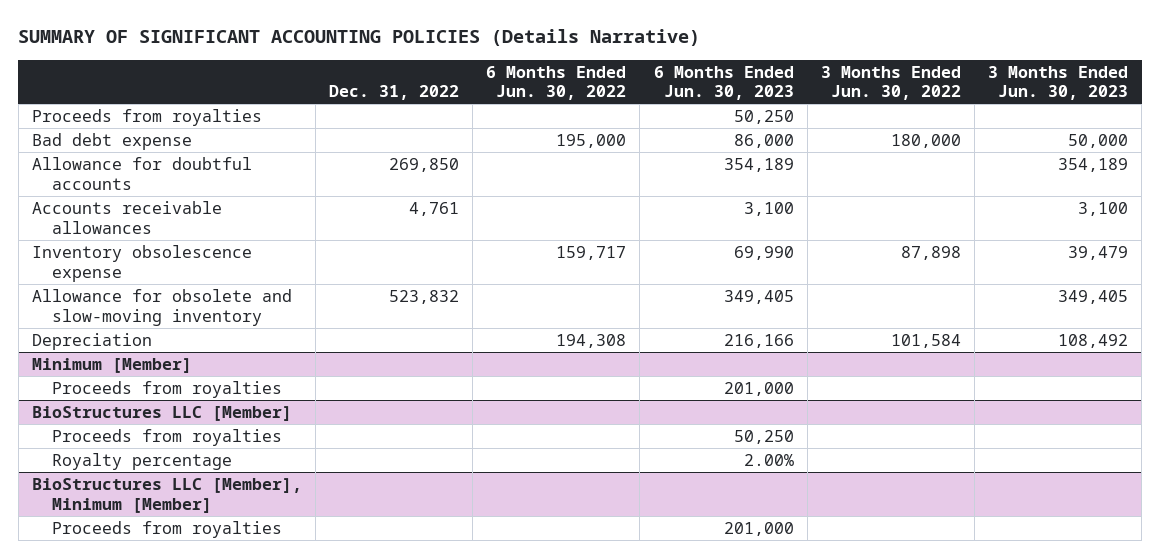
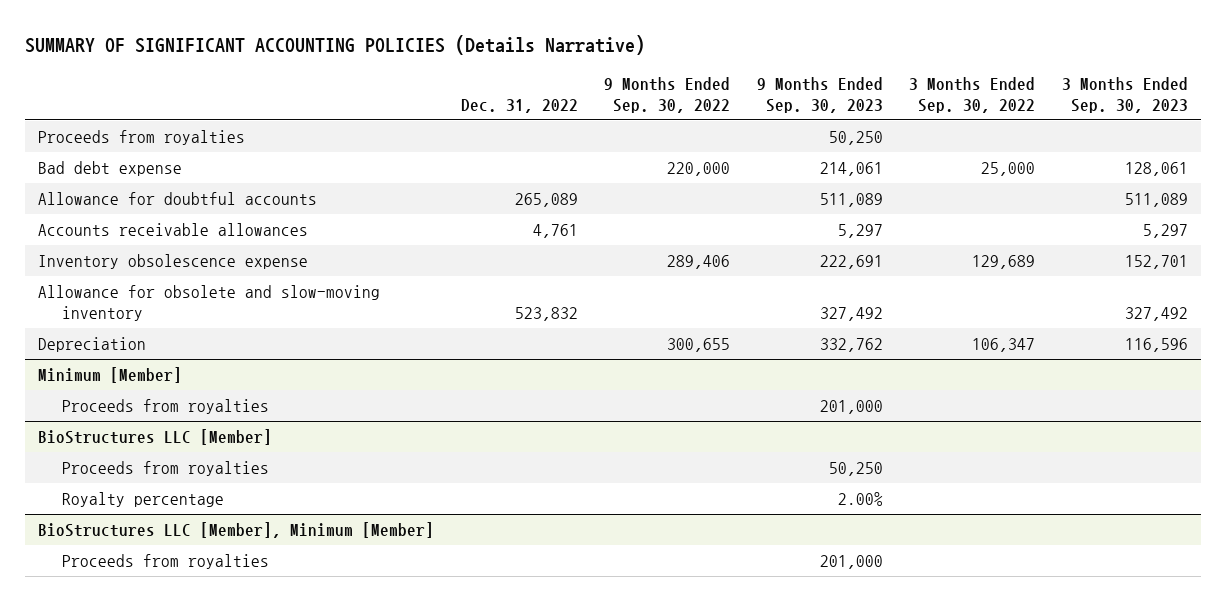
- | Dec. 31, 2022 | 6 Months Ended Jun. 30, 2022 | 6 Months Ended Jun. 30, 2023 | 3 Months Ended Jun. 30, 2022 | 3 Months Ended Jun. 30, 2023
+ | Dec. 31, 2022 | 9 Months Ended Sep. 30, 2022 | 9 Months Ended Sep. 30, 2023 | 3 Months Ended Sep. 30, 2022 | 3 Months Ended Sep. 30, 2023
- Allowance for doubtful accounts | 269,850 | | 354,189 | | 354,189
+ Allowance for doubtful accounts | 265,089 | | 511,089 | | 511,089

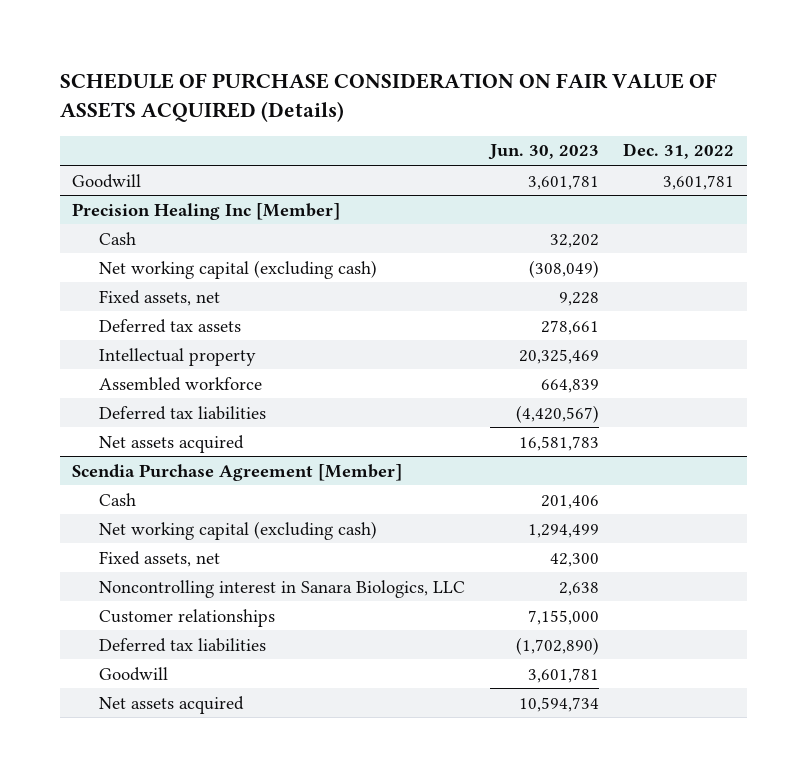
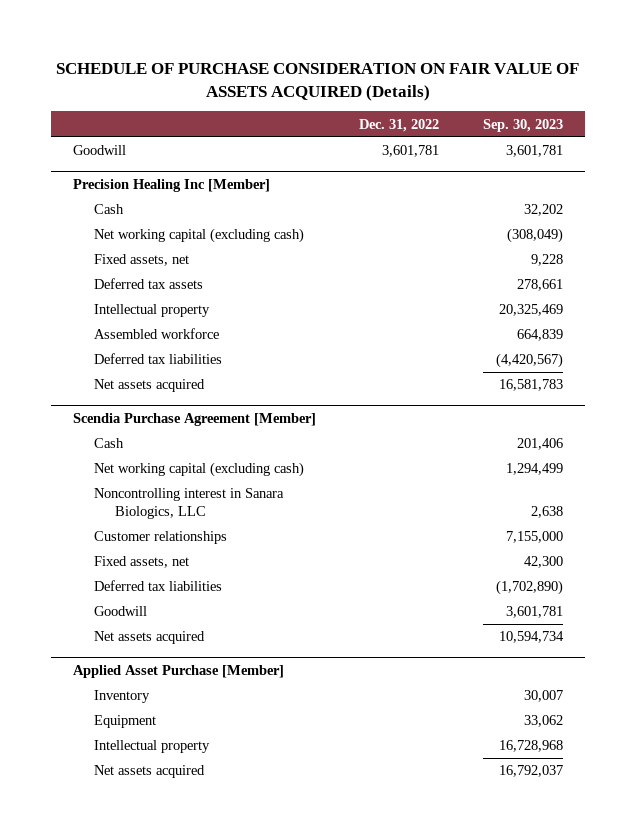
- | Jun. 30, 2023 | Dec. 31, 2022
+ | Dec. 31, 2022 | Sep. 30, 2023
@ Scendia Purchase Agreement [Member]
moved down: Fixed assets, net | | 42,300
+ Applied Asset Purchase [Member]
+ Inventory | | 30,007
+ Equipment | | 33,062
+ Intellectual property | | 16,728,968
+ Net assets acquired | | 16,792,037

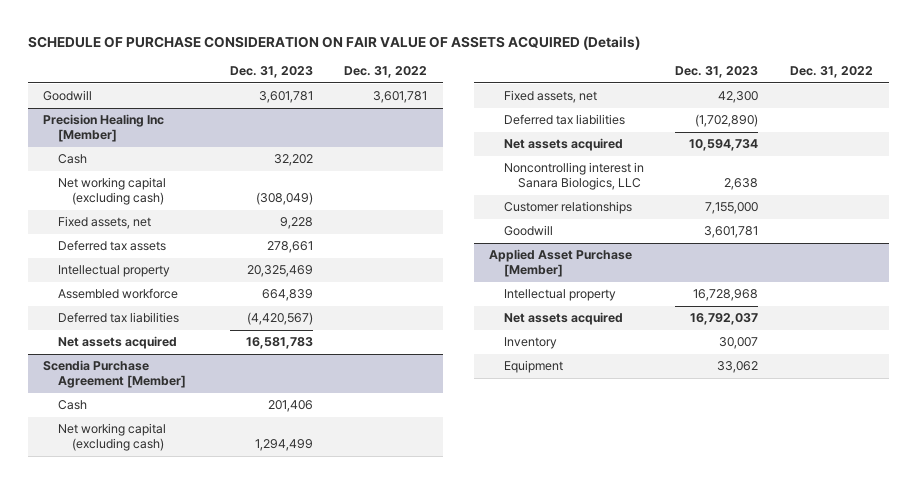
- | Dec. 31, 2022 | Sep. 30, 2023
+ | Dec. 31, 2023 | Dec. 31, 2022
@ Scendia Purchase Agreement [Member]
moved down: Noncontrolling interest in Sanara Biologics, LLC | 2,638 |
moved down: Customer relationships | 7,155,000 |
moved down: Goodwill | 3,601,781 |
@ Applied Asset Purchase [Member]
moved down: Inventory | 30,007 |
moved down: Equipment | 33,062 |

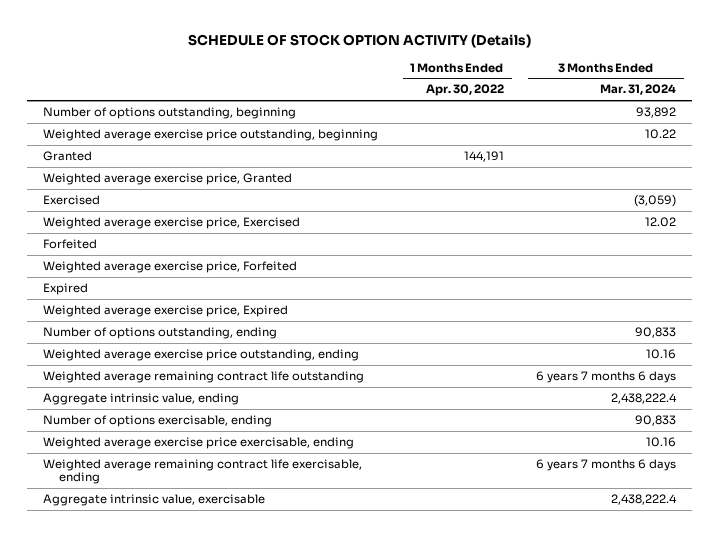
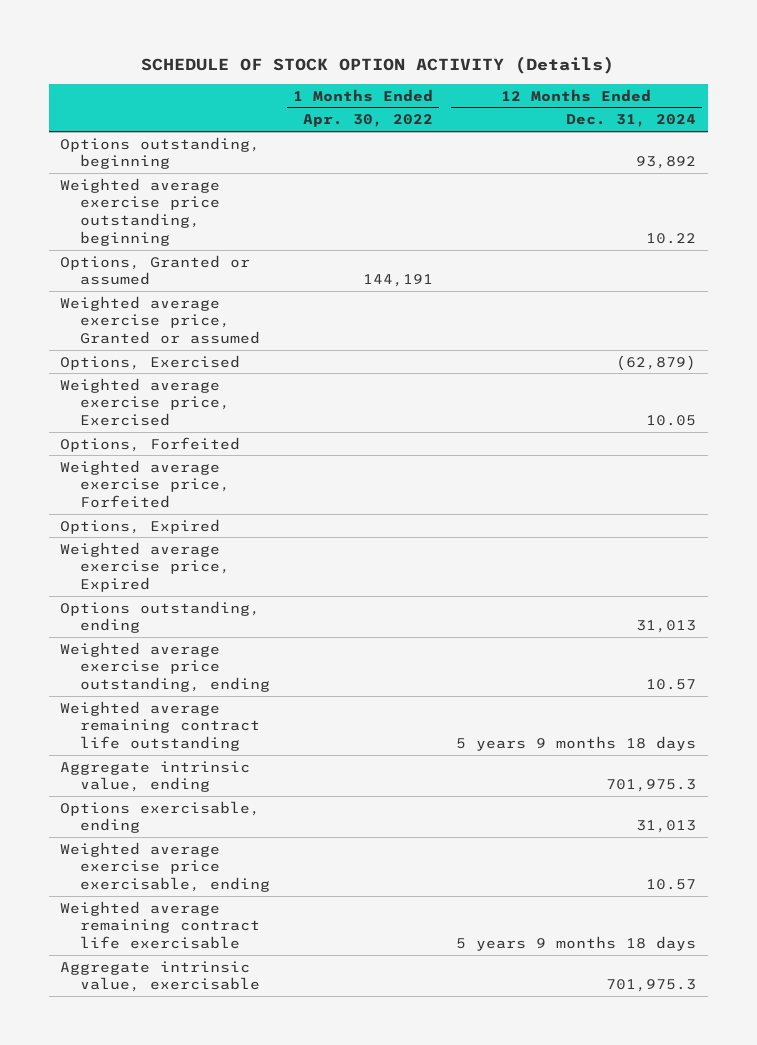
- | 1 Months Ended Apr. 30, 2022 | 3 Months Ended Mar. 31, 2024
+ | 1 Months Ended Apr. 30, 2022 | 12 Months Ended Dec. 31, 2024
- Number of options outstanding, beginning | | 93,892
+ Options outstanding, beginning | | 93,892
- Granted | 144,191 |
- Weighted average exercise price, Granted
- Exercised | | (3,059)
+ Options, Granted or assumed | 144,191 |
+ Weighted average exercise price, Granted or assumed
+ Options, Exercised | | (62,879)
- Forfeited
+ Options, Forfeited
- Expired
+ Options, Expired
- Number of options outstanding, ending | | 90,833
+ Options outstanding, ending | | 31,013
- Number of options exercisable, ending | | 90,833
+ Options exercisable, ending | | 31,013
- Weighted average remaining contract life exercisable, ending | | 6 years 7 months 6 days
+ Weighted average remaining contract life exercisable | | 5 years 9 months 18 days

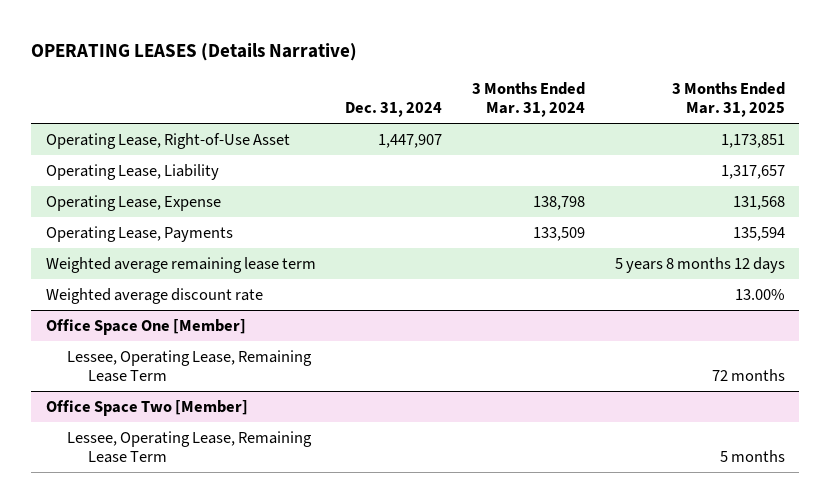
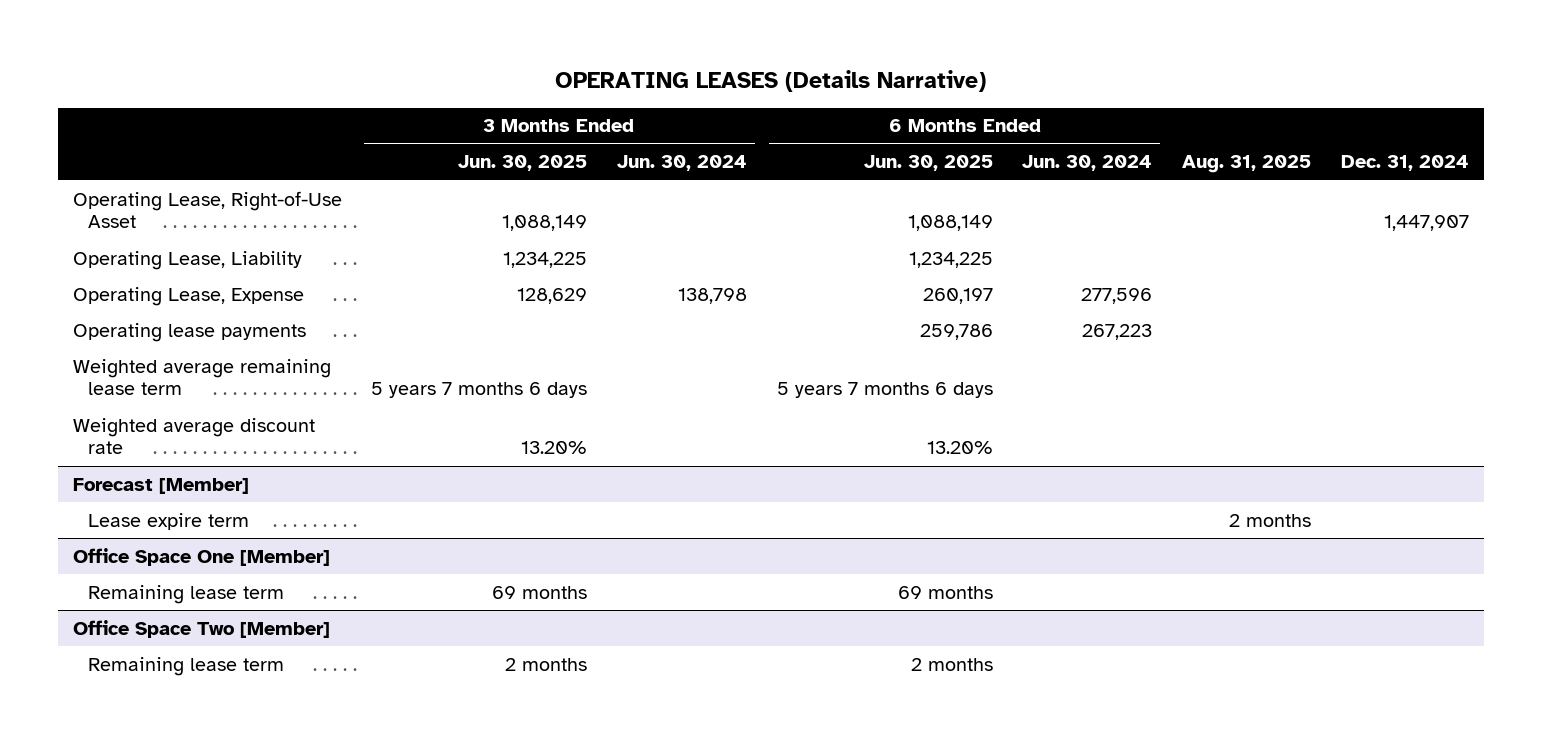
- | Dec. 31, 2024 | 3 Months Ended Mar. 31, 2024 | 3 Months Ended Mar. 31, 2025
+ | 3 Months Ended Jun. 30, 2025 | 3 Months Ended Jun. 30, 2024 | 6 Months Ended Jun. 30, 2025 | 6 Months Ended Jun. 30, 2024 | Aug. 31, 2025 | Dec. 31, 2024
- Operating Lease, Payments | | 133,509 | 135,594
+ Operating lease payments | | | 259,786 | 267,223 | |
+ Forecast [Member]
+ Lease expire term | | | | | 2 months |
@ Office Space One [Member]
- Lessee, Operating Lease, Remaining Lease Term | | | 72 months
+ Remaining lease term | 69 months | | 69 months | | |
@ Office Space Two [Member]
- Lessee, Operating Lease, Remaining Lease Term | | | 5 months
+ Remaining lease term | 2 months | | 2 months | | |

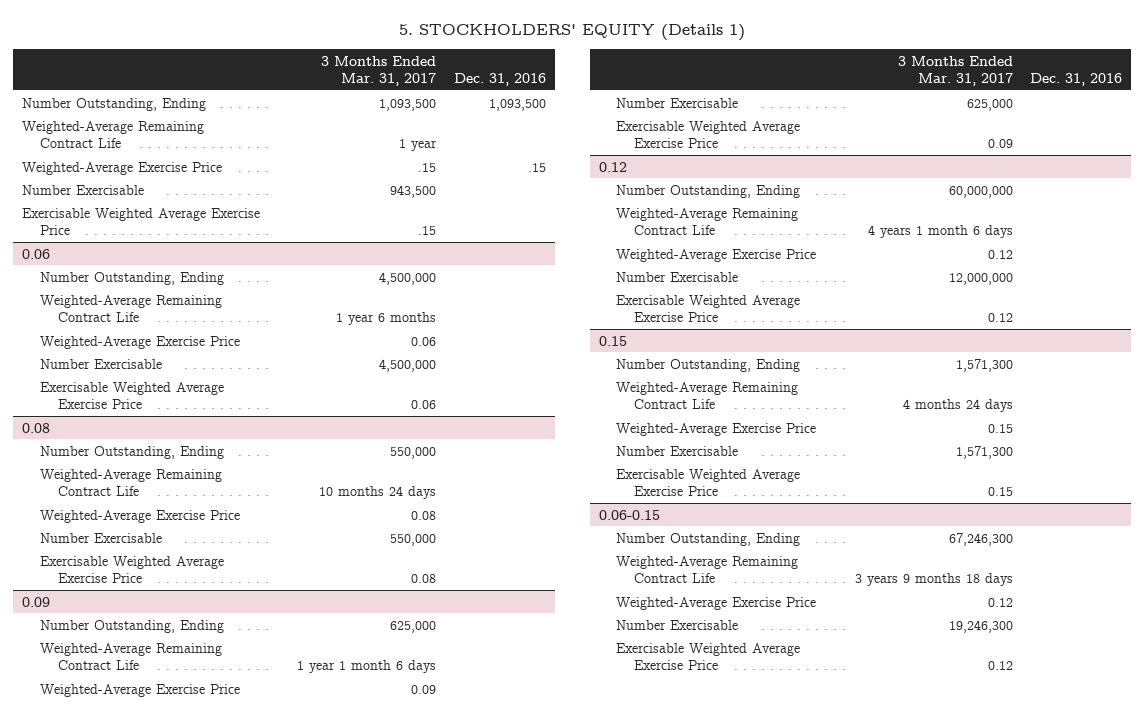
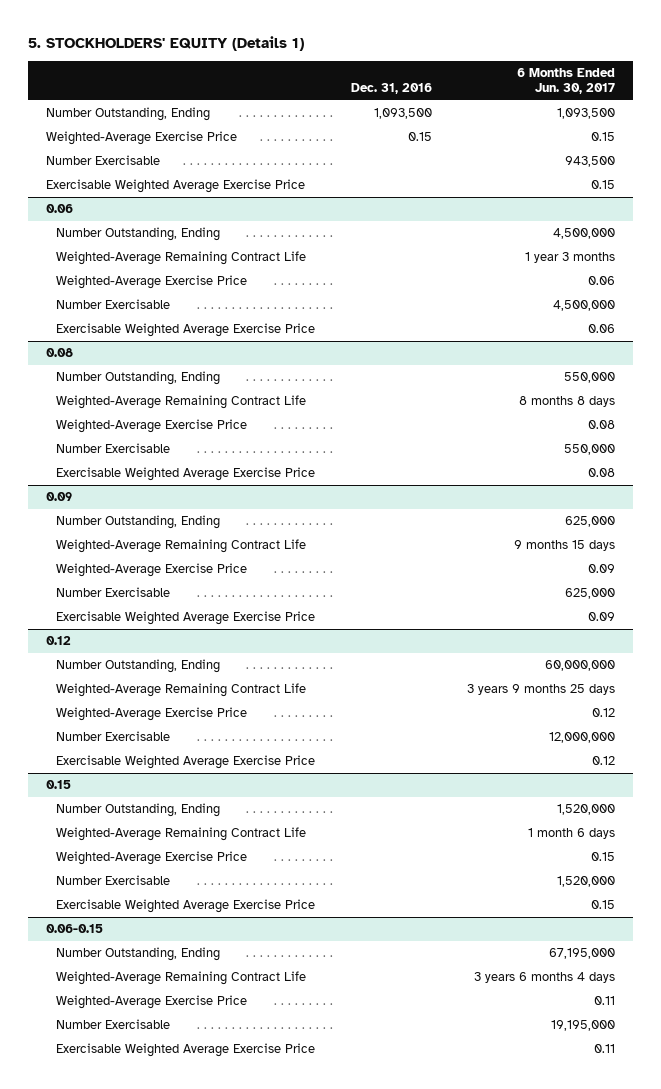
- | 3 Months Ended Mar. 31, 2017 | Dec. 31, 2016
+ | Dec. 31, 2016 | 6 Months Ended Jun. 30, 2017
- Weighted-Average Remaining Contract Life | 1 year |
- Weighted-Average Exercise Price | .15 | .15
+ Weighted-Average Exercise Price | 0.15 | 0.15

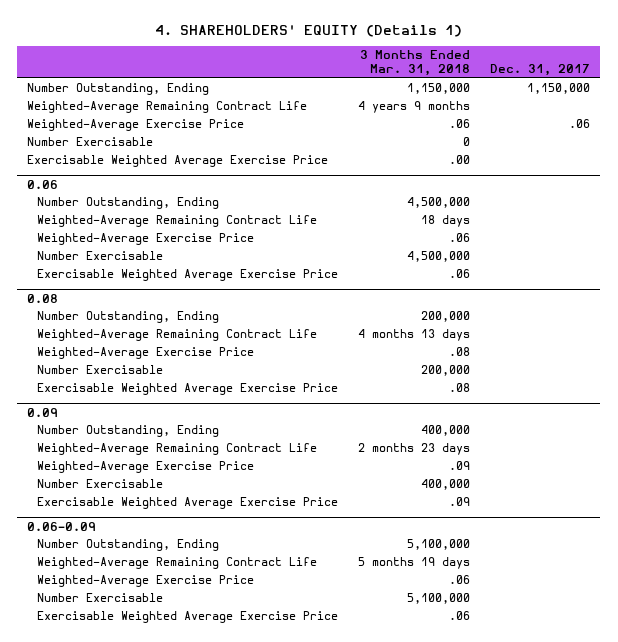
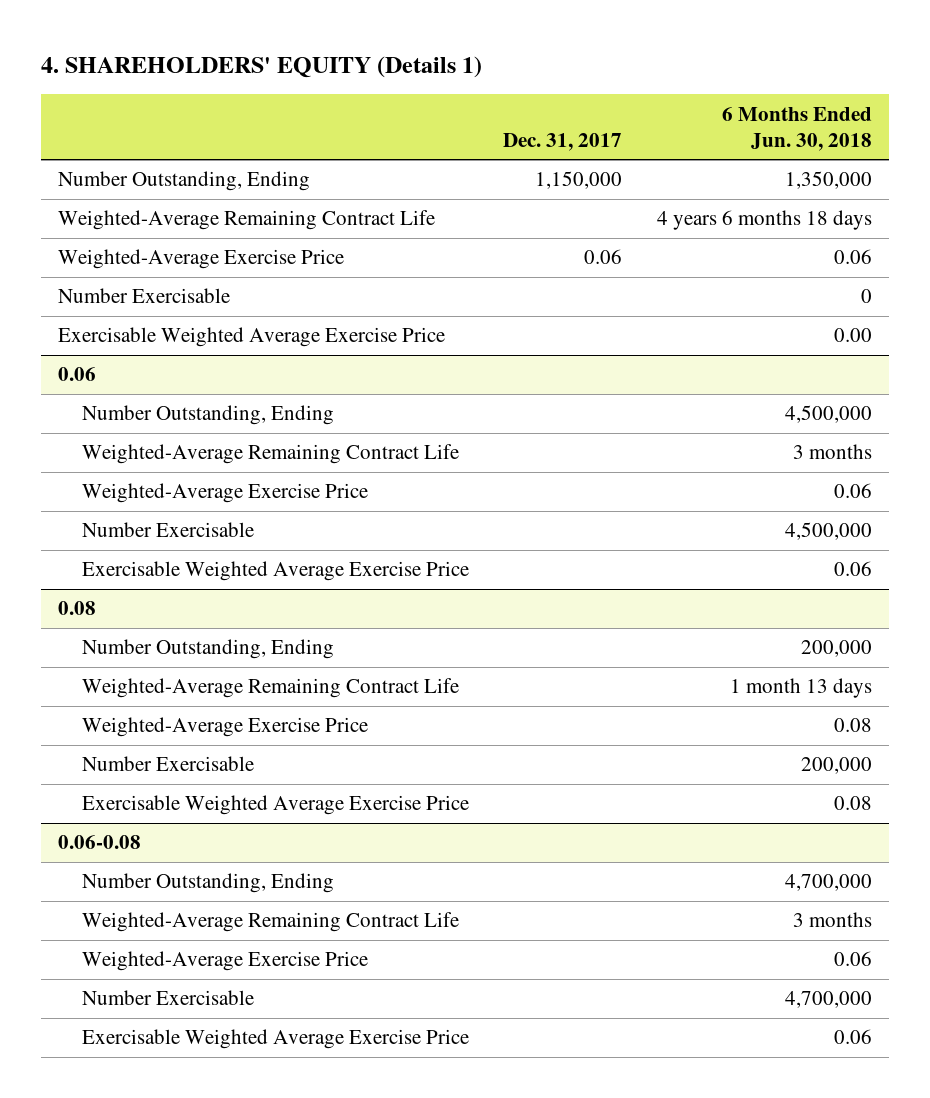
- | 3 Months Ended Mar. 31, 2018 | Dec. 31, 2017
+ | Dec. 31, 2017 | 6 Months Ended Jun. 30, 2018
- Weighted-Average Exercise Price | .06 | .06
+ Weighted-Average Exercise Price | 0.06 | 0.06
- 0.09
- Number Outstanding, Ending | 400,000 |
- Weighted-Average Remaining Contract Life | 2 months 23 days |
- Weighted-Average Exercise Price | .09 |
- Number Exercisable | 400,000 |
- Exercisable Weighted Average Exercise Price | .09 |
- 0.06-0.09
+ 0.06-0.08

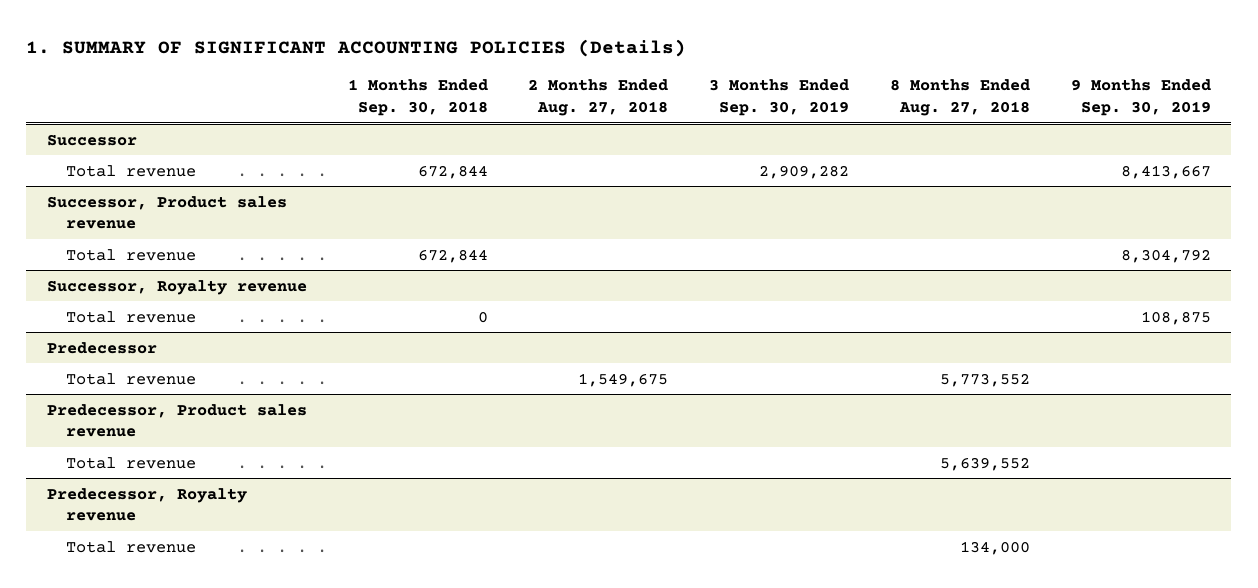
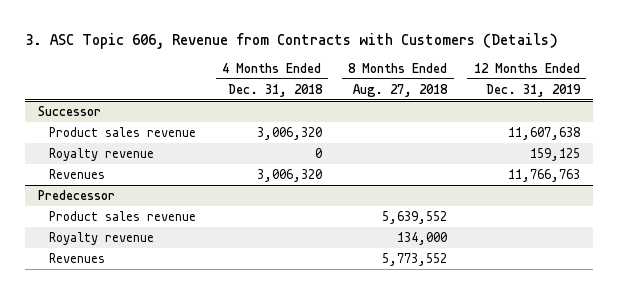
- 1. SUMMARY OF SIGNIFICANT ACCOUNTING POLICIES (Details)
+ 3. ASC Topic 606, Revenue from Contracts with Customers (Details)
- | 1 Months Ended Sep. 30, 2018 | 2 Months Ended Aug. 27, 2018 | 3 Months Ended Sep. 30, 2019 | 8 Months Ended Aug. 27, 2018 | 9 Months Ended Sep. 30, 2019
+ | 4 Months Ended Dec. 31, 2018 | 8 Months Ended Aug. 27, 2018 | 12 Months Ended Dec. 31, 2019
@ Successor
- Total revenue | 672,844 | | 2,909,282 | | 8,413,667
- Successor, Product sales revenue
- Total revenue | 672,844 | | | | 8,304,792
- Successor, Royalty revenue
- Total revenue | 0 | | | | 108,875
@ Successor
+ Product sales revenue | 3,006,320 | | 11,607,638
+ Royalty revenue | 0 | | 159,125
+ Revenues | 3,006,320 | | 11,766,763
@ Predecessor
- Total revenue | | 1,549,675 | | 5,773,552 |
- Predecessor, Product sales revenue
- Total revenue | | | | 5,639,552 |
- Predecessor, Royalty revenue
- Total revenue | | | | 134,000 |
@ Predecessor
+ Product sales revenue | | 5,639,552 |
+ Royalty revenue | | 134,000 |
+ Revenues | | 5,773,552 |

